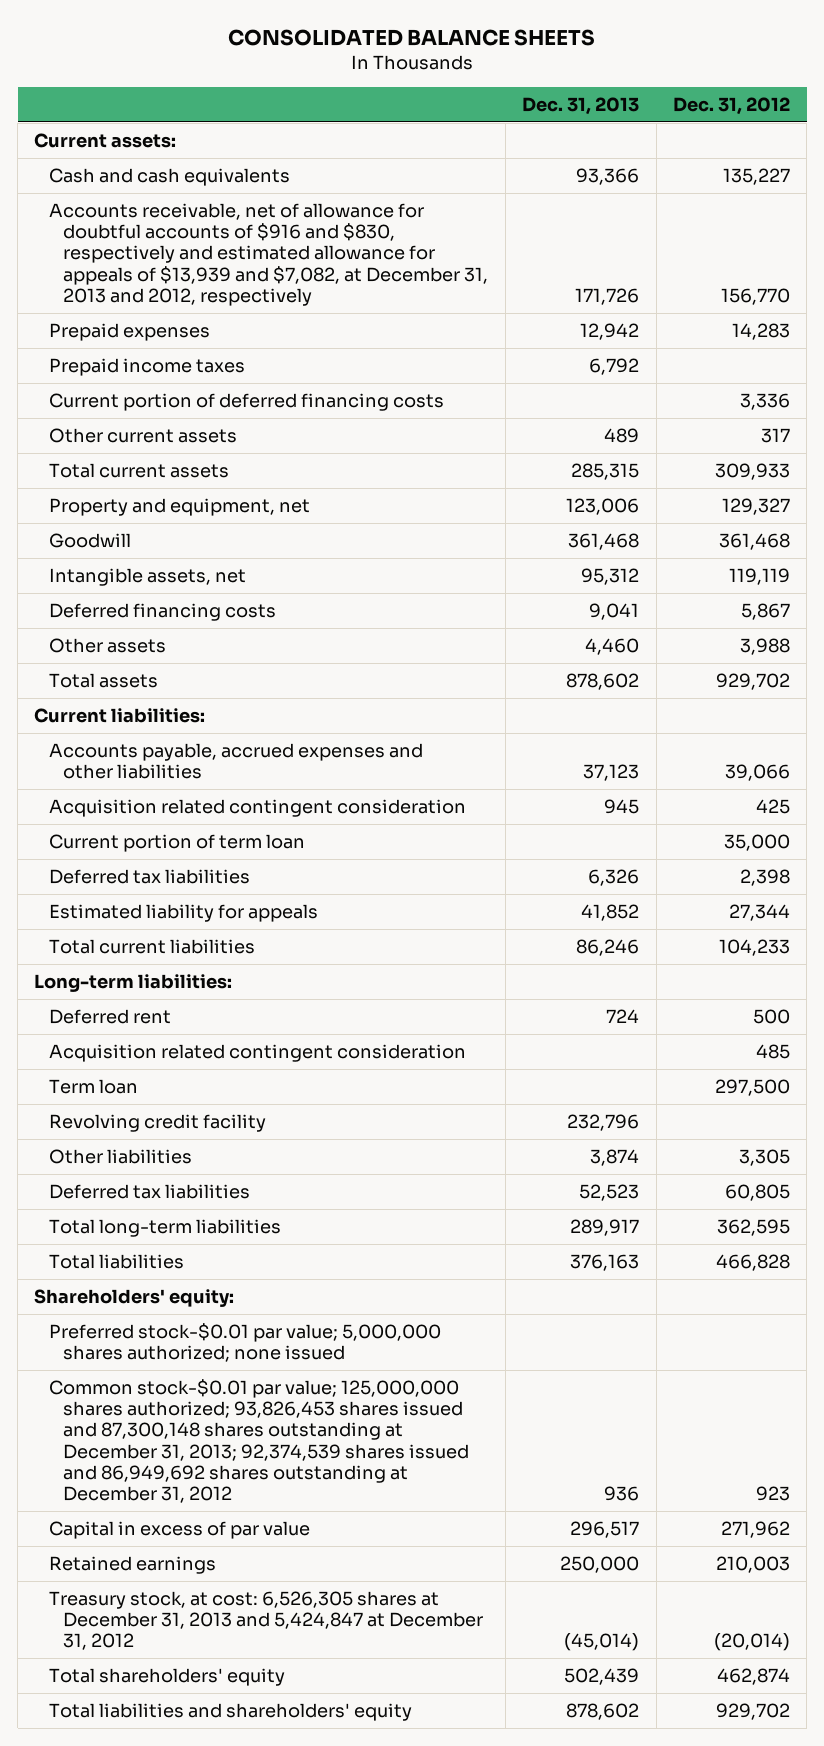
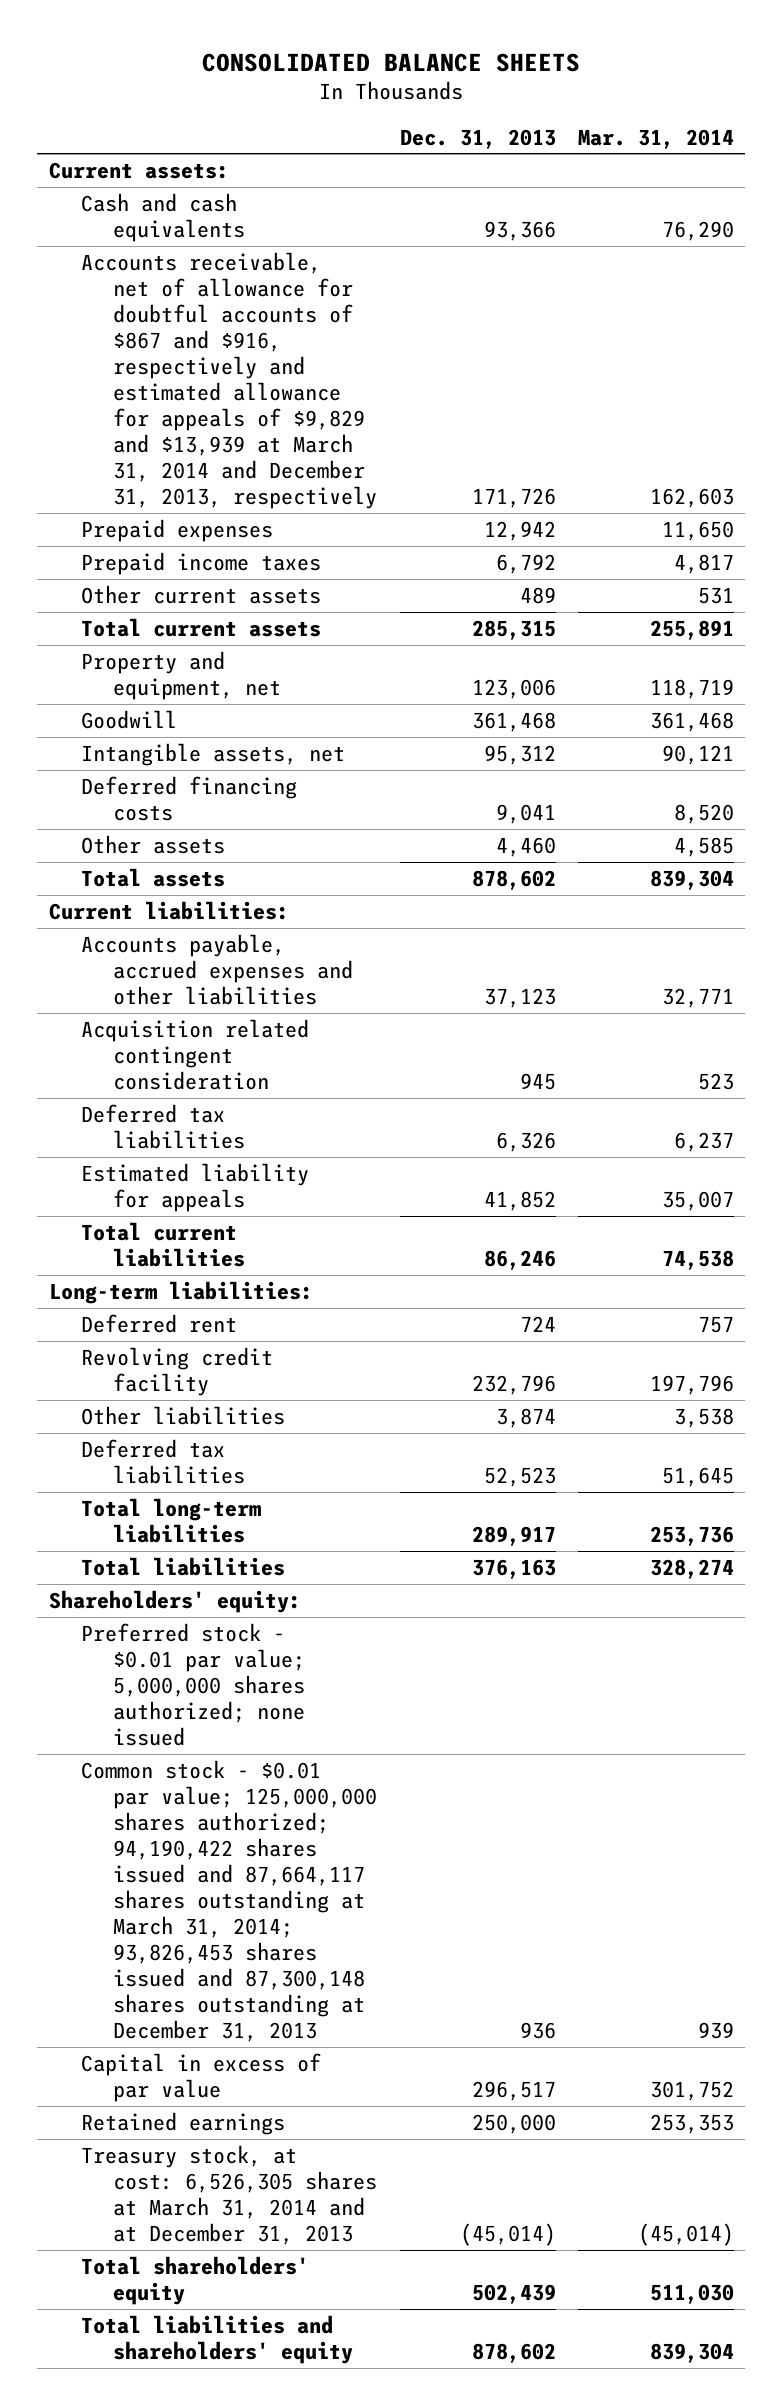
- | Dec. 31, 2013 | Dec. 31, 2012
+ | Dec. 31, 2013 | Mar. 31, 2014
- Accounts receivable, net of allowance for doubtful accounts of $916 and $830, respectively and estimated allowance for appeals of $13,939 and $7,082, at December 31, 2013 and 2012, respectively | 171,726 | 156,770
+ Accounts receivable, net of allowance for doubtful accounts of $867 and $916, respectively and estimated allowance for appeals of $9,829 and $13,939 at March 31, 2014 and December 31, 2013, respectively | 171,726 | 162,603
- Current portion of deferred financing costs | | 3,336
- Current portion of term loan | | 35,000
- Acquisition related contingent consideration | | 485
- Term loan | | 297,500
- Preferred stock-$0.01 par value; 5,000,000 shares authorized; none issued
- Common stock-$0.01 par value; 125,000,000 shares authorized; 93,826,453 shares issued and 87,300,148 shares outstanding at December 31, 2013; 92,374,539 shares issued and 86,949,692 shares outstanding at December 31, 2012 | 936 | 923
+ Preferred stock - $0.01 par value; 5,000,000 shares authorized; none issued
+ Common stock - $0.01 par value; 125,000,000 shares authorized; 94,190,422 shares issued and 87,664,117 shares outstanding at March 31, 2014; 93,826,453 shares issued and 87,300,148 shares outstanding at December 31, 2013 | 936 | 939
- Treasury stock, at cost: 6,526,305 shares at December 31, 2013 and 5,424,847 at December 31, 2012 | (45,014) | (20,014)
+ Treasury stock, at cost: 6,526,305 shares at March 31, 2014 and at December 31, 2013 | (45,014) | (45,014)

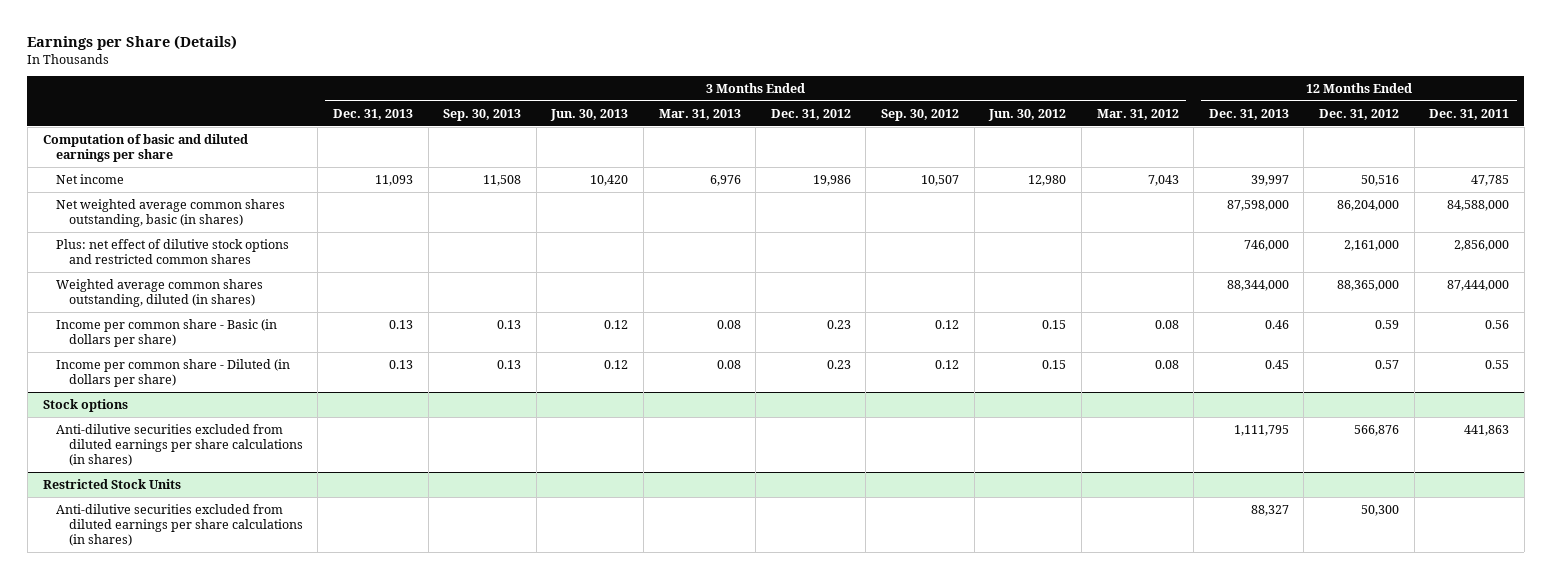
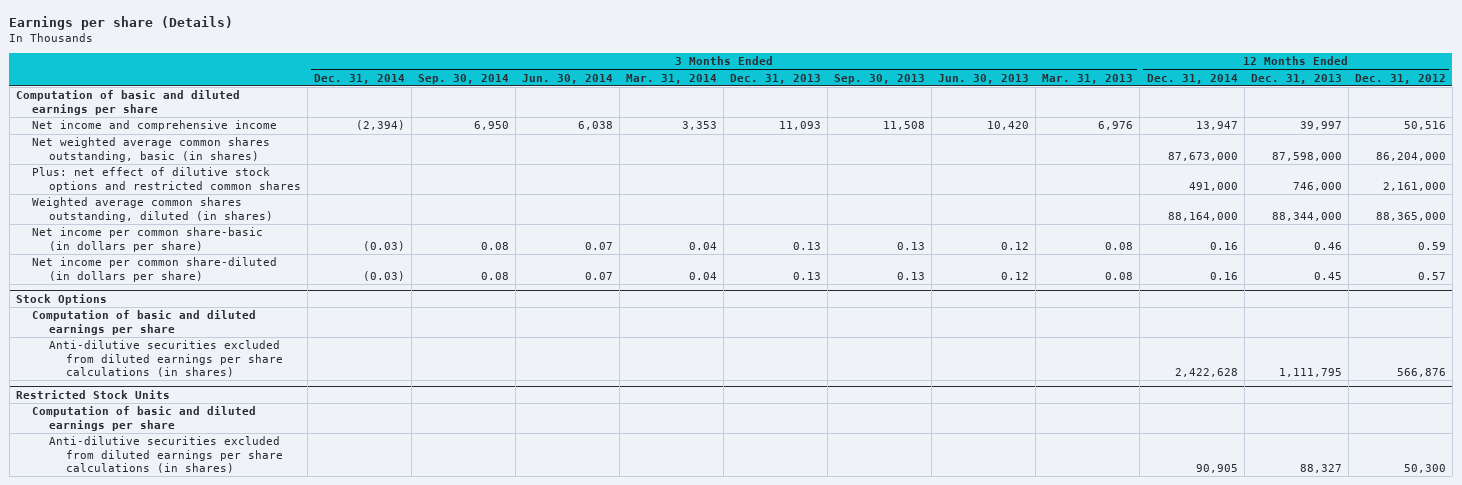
- Earnings per Share (Details)
+ Earnings per share (Details)
- | 3 Months Ended Dec. 31, 2013 | 3 Months Ended Sep. 30, 2013 | 3 Months Ended Jun. 30, 2013 | 3 Months Ended Mar. 31, 2013 | 3 Months Ended Dec. 31, 2012 | 3 Months Ended Sep. 30, 2012 | 3 Months Ended Jun. 30, 2012 | 3 Months Ended Mar. 31, 2012 | 12 Months Ended Dec. 31, 2013 | 12 Months Ended Dec. 31, 2012 | 12 Months Ended Dec. 31, 2011
+ | 3 Months Ended Dec. 31, 2014 | 3 Months Ended Sep. 30, 2014 | 3 Months Ended Jun. 30, 2014 | 3 Months Ended Mar. 31, 2014 | 3 Months Ended Dec. 31, 2013 | 3 Months Ended Sep. 30, 2013 | 3 Months Ended Jun. 30, 2013 | 3 Months Ended Mar. 31, 2013 | 12 Months Ended Dec. 31, 2014 | 12 Months Ended Dec. 31, 2013 | 12 Months Ended Dec. 31, 2012
- Net income | 11,093 | 11,508 | 10,420 | 6,976 | 19,986 | 10,507 | 12,980 | 7,043 | 39,997 | 50,516 | 47,785
+ Net income and comprehensive income | (2,394) | 6,950 | 6,038 | 3,353 | 11,093 | 11,508 | 10,420 | 6,976 | 13,947 | 39,997 | 50,516
- Income per common share - Basic (in dollars per share) | 0.13 | 0.13 | 0.12 | 0.08 | 0.23 | 0.12 | 0.15 | 0.08 | 0.46 | 0.59 | 0.56
- Income per common share - Diluted (in dollars per share) | 0.13 | 0.13 | 0.12 | 0.08 | 0.23 | 0.12 | 0.15 | 0.08 | 0.45 | 0.57 | 0.55
- Stock options
+ Net income per common share-basic (in dollars per share) | (0.03) | 0.08 | 0.07 | 0.04 | 0.13 | 0.13 | 0.12 | 0.08 | 0.16 | 0.46 | 0.59
+ Net income per common share-diluted (in dollars per share) | (0.03) | 0.08 | 0.07 | 0.04 | 0.13 | 0.13 | 0.12 | 0.08 | 0.16 | 0.45 | 0.57
+ Stock Options
+ Computation of basic and diluted earnings per share
@ Restricted Stock Units
+ Computation of basic and diluted earnings per share

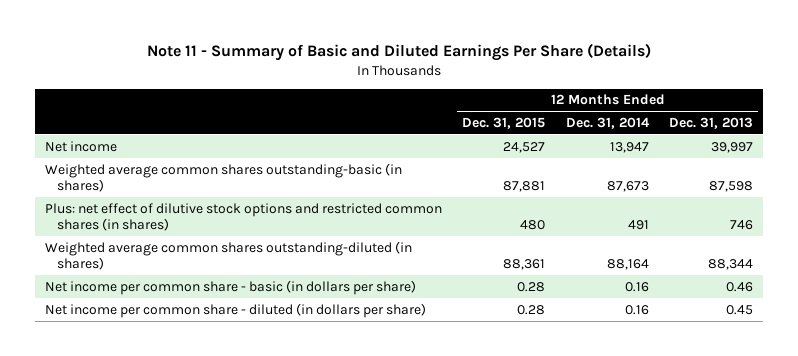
- Earnings per share (Details)
+ Note 11 - Summary of Basic and Diluted Earnings Per Share (Details)
- | 3 Months Ended Dec. 31, 2014 | 3 Months Ended Sep. 30, 2014 | 3 Months Ended Jun. 30, 2014 | 3 Months Ended Mar. 31, 2014 | 3 Months Ended Dec. 31, 2013 | 3 Months Ended Sep. 30, 2013 | 3 Months Ended Jun. 30, 2013 | 3 Months Ended Mar. 31, 2013 | 12 Months Ended Dec. 31, 2014 | 12 Months Ended Dec. 31, 2013 | 12 Months Ended Dec. 31, 2012
+ | 12 Months Ended Dec. 31, 2015 | 12 Months Ended Dec. 31, 2014 | 12 Months Ended Dec. 31, 2013
- Computation of basic and diluted earnings per share
- Net income and comprehensive income | (2,394) | 6,950 | 6,038 | 3,353 | 11,093 | 11,508 | 10,420 | 6,976 | 13,947 | 39,997 | 50,516
- Net weighted average common shares outstanding, basic (in shares) | | | | | | | | | 87,673,000 | 87,598,000 | 86,204,000
- Plus: net effect of dilutive stock options and restricted common shares | | | | | | | | | 491,000 | 746,000 | 2,161,000
- Weighted average common shares outstanding, diluted (in shares) | | | | | | | | | 88,164,000 | 88,344,000 | 88,365,000
- Net income per common share-basic (in dollars per share) | (0.03) | 0.08 | 0.07 | 0.04 | 0.13 | 0.13 | 0.12 | 0.08 | 0.16 | 0.46 | 0.59
- Net income per common share-diluted (in dollars per share) | (0.03) | 0.08 | 0.07 | 0.04 | 0.13 | 0.13 | 0.12 | 0.08 | 0.16 | 0.45 | 0.57
- Stock Options
- Computation of basic and diluted earnings per share
- Anti-dilutive securities excluded from diluted earnings per share calculations (in shares) | | | | | | | | | 2,422,628 | 1,111,795 | 566,876
- Restricted Stock Units
- Computation of basic and diluted earnings per share
- Anti-dilutive securities excluded from diluted earnings per share calculations (in shares) | | | | | | | | | 90,905 | 88,327 | 50,300
+ Net income | 24,527 | 13,947 | 39,997
+ Weighted average common shares outstanding-basic (in shares) | 87,881 | 87,673 | 87,598
+ Plus: net effect of dilutive stock options and restricted common shares (in shares) | 480 | 491 | 746
+ Weighted average common shares outstanding-diluted (in shares) | 88,361 | 88,164 | 88,344
+ Net income per common share - basic (in dollars per share) | 0.28 | 0.16 | 0.46
+ Net income per common share - diluted (in dollars per share) | 0.28 | 0.16 | 0.45

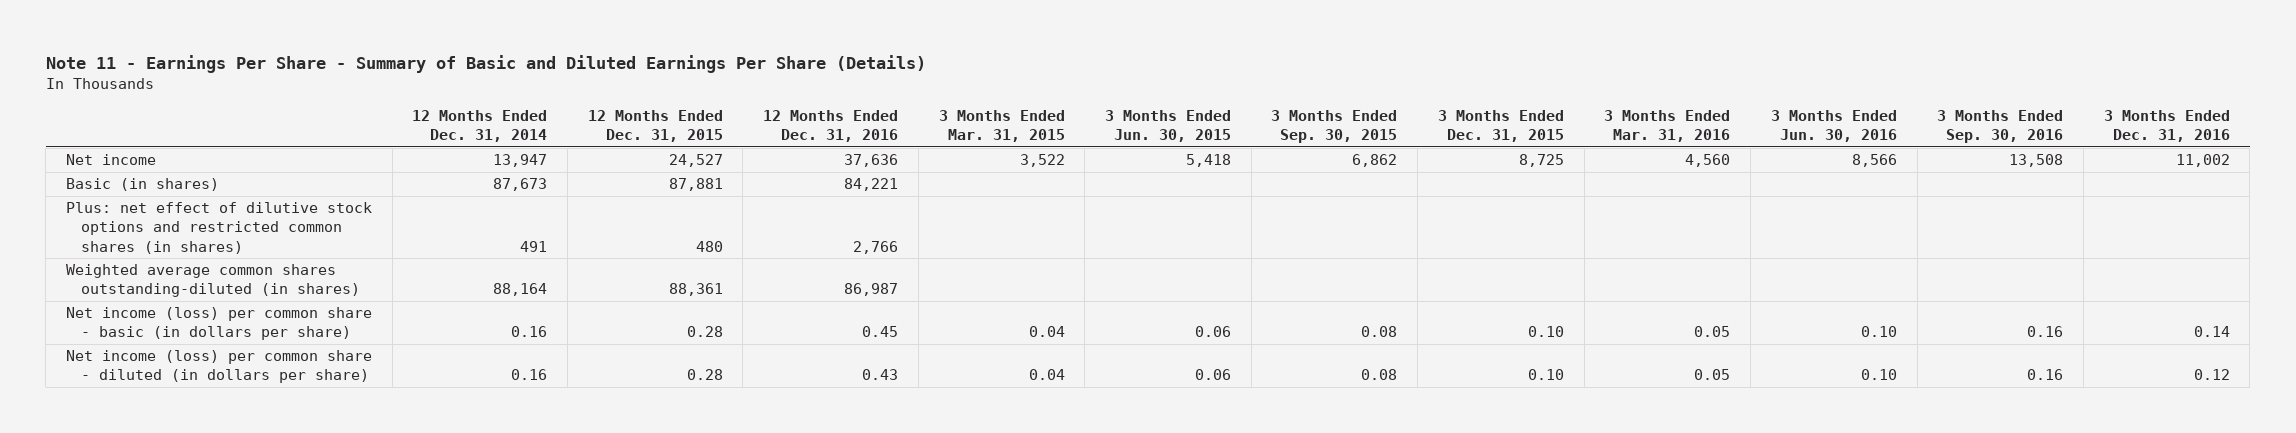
- Note 11 - Summary of Basic and Diluted Earnings Per Share (Details)
+ Note 11 - Earnings Per Share - Summary of Basic and Diluted Earnings Per Share (Details)
- | 12 Months Ended Dec. 31, 2015 | 12 Months Ended Dec. 31, 2014 | 12 Months Ended Dec. 31, 2013
+ | 12 Months Ended Dec. 31, 2014 | 12 Months Ended Dec. 31, 2015 | 12 Months Ended Dec. 31, 2016 | 3 Months Ended Mar. 31, 2015 | 3 Months Ended Jun. 30, 2015 | 3 Months Ended Sep. 30, 2015 | 3 Months Ended Dec. 31, 2015 | 3 Months Ended Mar. 31, 2016 | 3 Months Ended Jun. 30, 2016 | 3 Months Ended Sep. 30, 2016 | 3 Months Ended Dec. 31, 2016
- Weighted average common shares outstanding-basic (in shares) | 87,881 | 87,673 | 87,598
+ Basic (in shares) | 87,673 | 87,881 | 84,221 | | | | | | | |
- Net income per common share - basic (in dollars per share) | 0.28 | 0.16 | 0.46
- Net income per common share - diluted (in dollars per share) | 0.28 | 0.16 | 0.45
+ Net income (loss) per common share - basic (in dollars per share) | 0.16 | 0.28 | 0.45 | 0.04 | 0.06 | 0.08 | 0.10 | 0.05 | 0.10 | 0.16 | 0.14
+ Net income (loss) per common share - diluted (in dollars per share) | 0.16 | 0.28 | 0.43 | 0.04 | 0.06 | 0.08 | 0.10 | 0.05 | 0.10 | 0.16 | 0.12

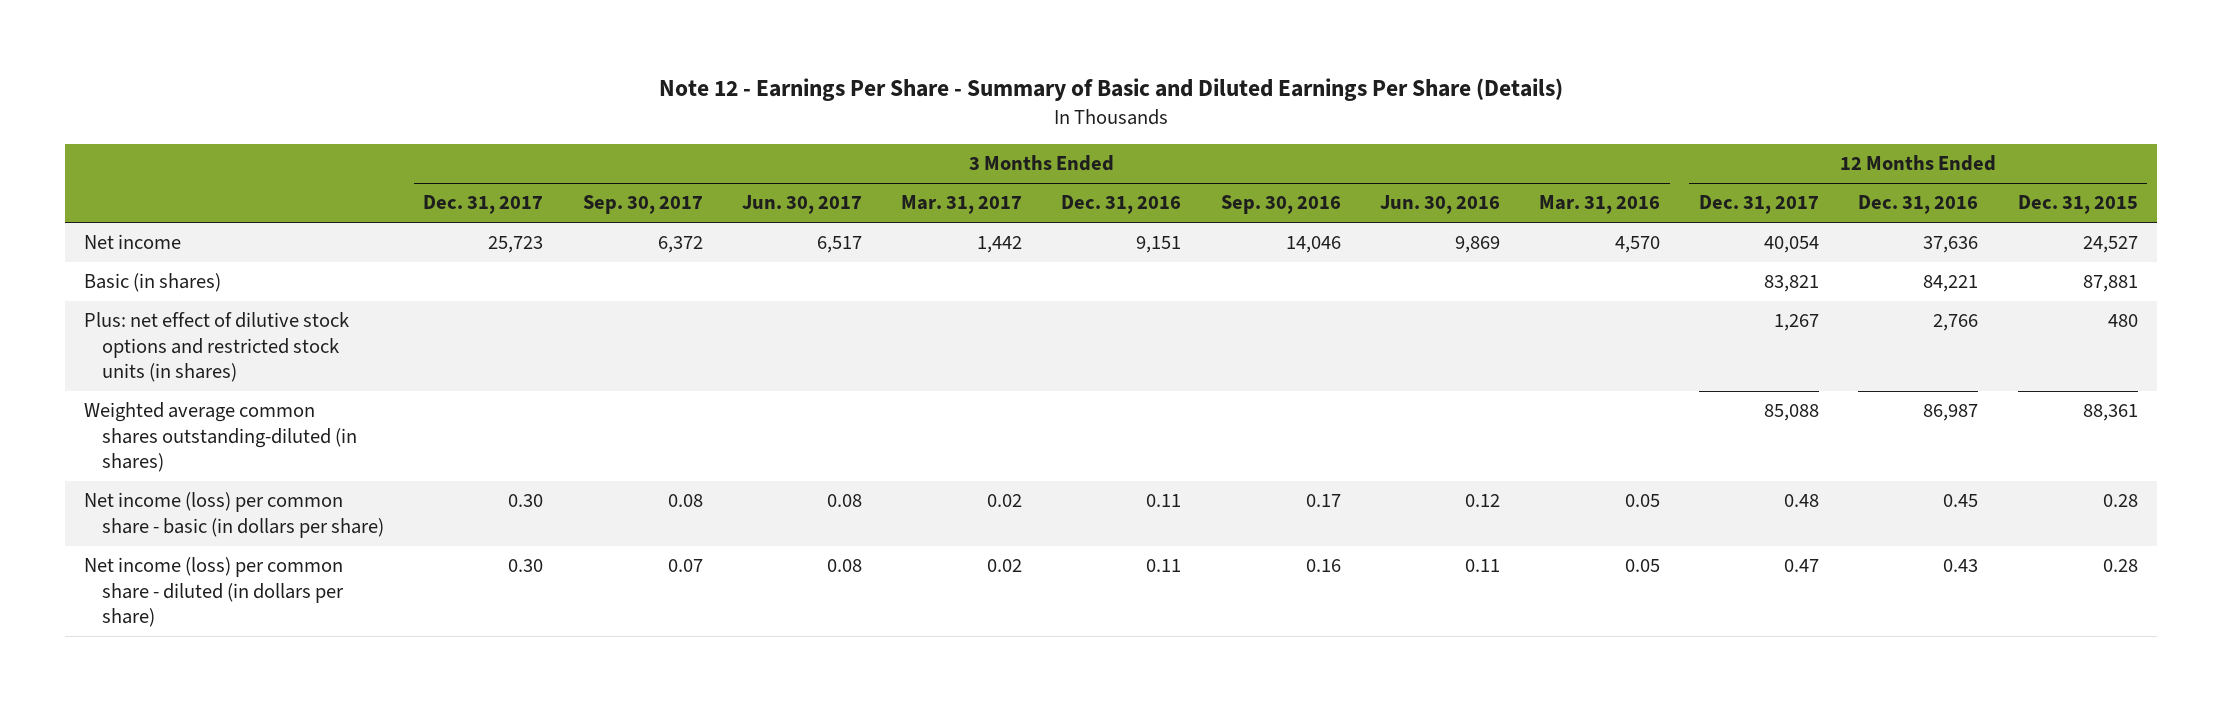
- Note 11 - Earnings Per Share - Summary of Basic and Diluted Earnings Per Share (Details)
+ Note 12 - Earnings Per Share - Summary of Basic and Diluted Earnings Per Share (Details)
- | 12 Months Ended Dec. 31, 2014 | 12 Months Ended Dec. 31, 2015 | 12 Months Ended Dec. 31, 2016 | 3 Months Ended Mar. 31, 2015 | 3 Months Ended Jun. 30, 2015 | 3 Months Ended Sep. 30, 2015 | 3 Months Ended Dec. 31, 2015 | 3 Months Ended Mar. 31, 2016 | 3 Months Ended Jun. 30, 2016 | 3 Months Ended Sep. 30, 2016 | 3 Months Ended Dec. 31, 2016
+ | 3 Months Ended Dec. 31, 2017 | 3 Months Ended Sep. 30, 2017 | 3 Months Ended Jun. 30, 2017 | 3 Months Ended Mar. 31, 2017 | 3 Months Ended Dec. 31, 2016 | 3 Months Ended Sep. 30, 2016 | 3 Months Ended Jun. 30, 2016 | 3 Months Ended Mar. 31, 2016 | 12 Months Ended Dec. 31, 2017 | 12 Months Ended Dec. 31, 2016 | 12 Months Ended Dec. 31, 2015
- Net income | 13,947 | 24,527 | 37,636 | 3,522 | 5,418 | 6,862 | 8,725 | 4,560 | 8,566 | 13,508 | 11,002
+ Net income | 25,723 | 6,372 | 6,517 | 1,442 | 9,151 | 14,046 | 9,869 | 4,570 | 40,054 | 37,636 | 24,527
- Plus: net effect of dilutive stock options and restricted common shares (in shares) | 491 | 480 | 2,766 | | | | | | | |
+ Plus: net effect of dilutive stock options and restricted stock units (in shares) | | | | | | | | | 1,267 | 2,766 | 480
- Net income (loss) per common share - basic (in dollars per share) | 0.16 | 0.28 | 0.45 | 0.04 | 0.06 | 0.08 | 0.10 | 0.05 | 0.10 | 0.16 | 0.14
- Net income (loss) per common share - diluted (in dollars per share) | 0.16 | 0.28 | 0.43 | 0.04 | 0.06 | 0.08 | 0.10 | 0.05 | 0.10 | 0.16 | 0.12
+ Net income (loss) per common share - basic (in dollars per share) | 0.30 | 0.08 | 0.08 | 0.02 | 0.11 | 0.17 | 0.12 | 0.05 | 0.48 | 0.45 | 0.28
+ Net income (loss) per common share - diluted (in dollars per share) | 0.30 | 0.07 | 0.08 | 0.02 | 0.11 | 0.16 | 0.11 | 0.05 | 0.47 | 0.43 | 0.28

